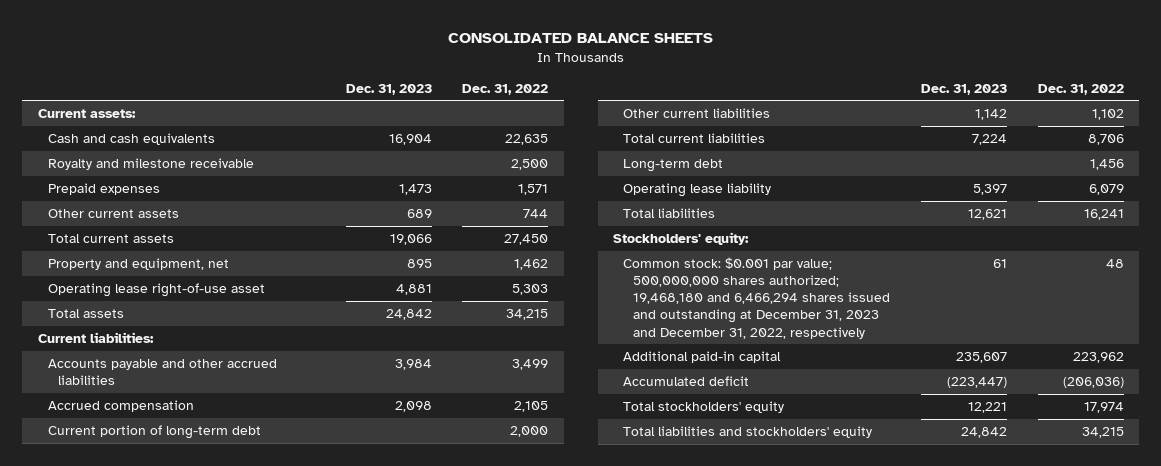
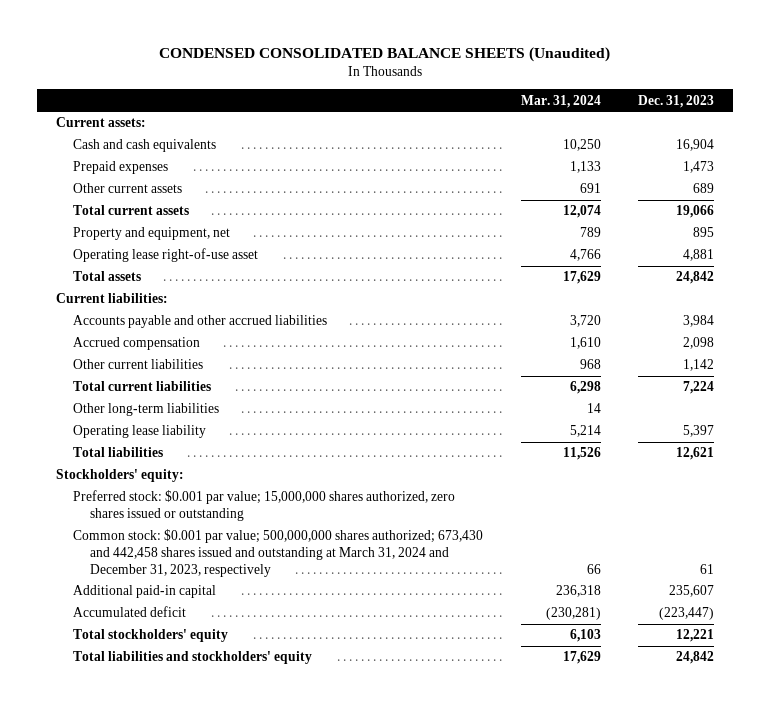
- CONSOLIDATED BALANCE SHEETS
+ CONDENSED CONSOLIDATED BALANCE SHEETS (Unaudited)
- | Dec. 31, 2023 | Dec. 31, 2022
+ | Mar. 31, 2024 | Dec. 31, 2023
- Royalty and milestone receivable | | 2,500
- Current portion of long-term debt | | 2,000
- Long-term debt | | 1,456
+ Other long-term liabilities | 14 |
- Common stock: $0.001 par value; 500,000,000 shares authorized; 19,468,180 and 6,466,294 shares issued and outstanding at December 31, 2023 and December 31, 2022, respectively | 61 | 48
+ Preferred stock: $0.001 par value; 15,000,000 shares authorized, zero shares issued or outstanding
+ Common stock: $0.001 par value; 500,000,000 shares authorized; 673,430 and 442,458 shares issued and outstanding at March 31, 2024 and December 31, 2023, respectively | 66 | 61

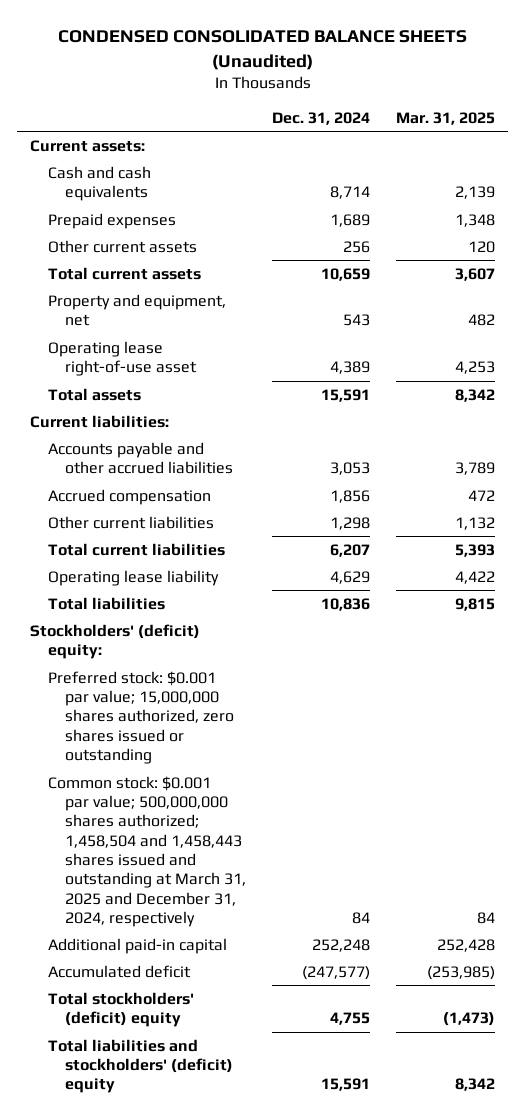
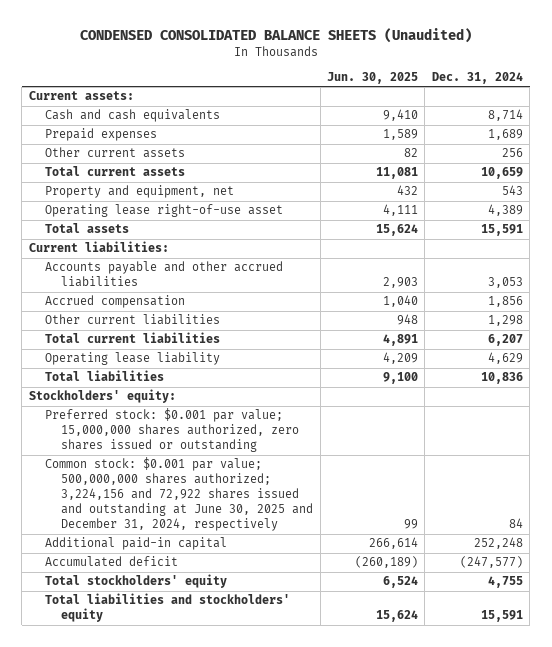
- | Dec. 31, 2024 | Mar. 31, 2025
+ | Jun. 30, 2025 | Dec. 31, 2024
- Stockholders' (deficit) equity:
+ Stockholders' equity:
- Common stock: $0.001 par value; 500,000,000 shares authorized; 1,458,504 and 1,458,443 shares issued and outstanding at March 31, 2025 and December 31, 2024, respectively | 84 | 84
+ Common stock: $0.001 par value; 500,000,000 shares authorized; 3,224,156 and 72,922 shares issued and outstanding at June 30, 2025 and December 31, 2024, respectively | 99 | 84
- Total stockholders' (deficit) equity | 4,755 | (1,473)
- Total liabilities and stockholders' (deficit) equity | 15,591 | 8,342
+ Total stockholders' equity | 6,524 | 4,755
+ Total liabilities and stockholders' equity | 15,624 | 15,591

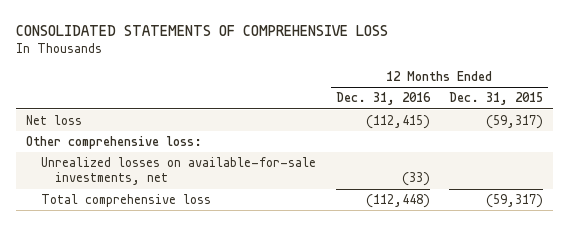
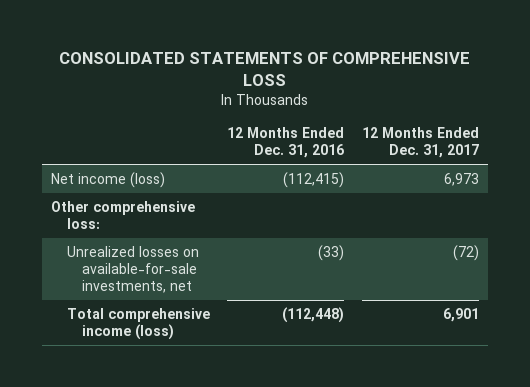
- | 12 Months Ended Dec. 31, 2016 | 12 Months Ended Dec. 31, 2015
+ | 12 Months Ended Dec. 31, 2016 | 12 Months Ended Dec. 31, 2017
- Net loss | (112,415) | (59,317)
+ Net income (loss) | (112,415) | 6,973
- Total comprehensive loss | (112,448) | (59,317)
+ Total comprehensive income (loss) | (112,448) | 6,901

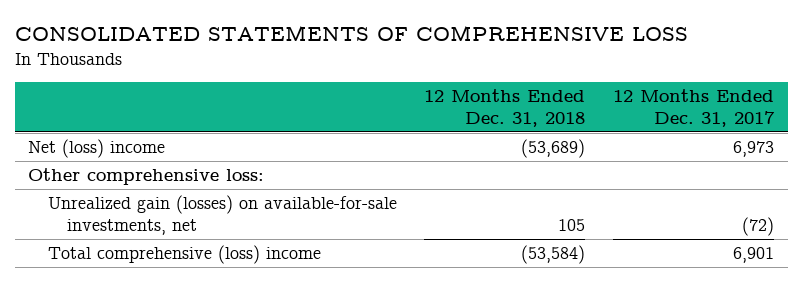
- | 12 Months Ended Dec. 31, 2016 | 12 Months Ended Dec. 31, 2017
+ | 12 Months Ended Dec. 31, 2018 | 12 Months Ended Dec. 31, 2017
- Net income (loss) | (112,415) | 6,973
+ Net (loss) income | (53,689) | 6,973
- Unrealized losses on available-for-sale investments, net | (33) | (72)
- Total comprehensive income (loss) | (112,448) | 6,901
+ Unrealized gain (losses) on available-for-sale investments, net | 105 | (72)
+ Total comprehensive (loss) income | (53,584) | 6,901

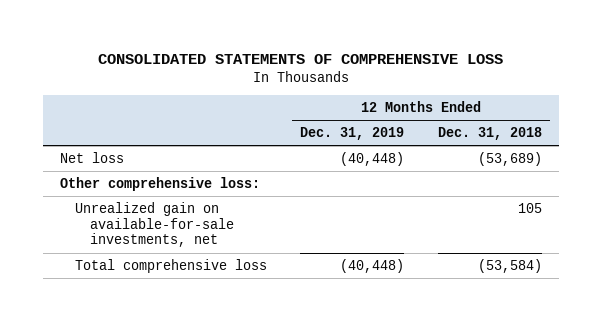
- | 12 Months Ended Dec. 31, 2018 | 12 Months Ended Dec. 31, 2017
+ | 12 Months Ended Dec. 31, 2019 | 12 Months Ended Dec. 31, 2018
- Net (loss) income | (53,689) | 6,973
+ Net loss | (40,448) | (53,689)
- Unrealized gain (losses) on available-for-sale investments, net | 105 | (72)
- Total comprehensive (loss) income | (53,584) | 6,901
+ Unrealized gain on available-for-sale investments, net | | 105
+ Total comprehensive loss | (40,448) | (53,584)

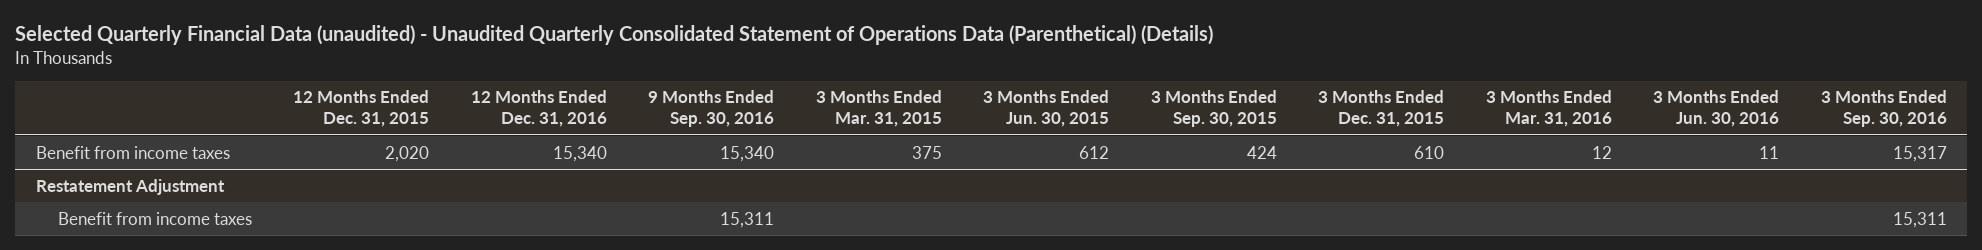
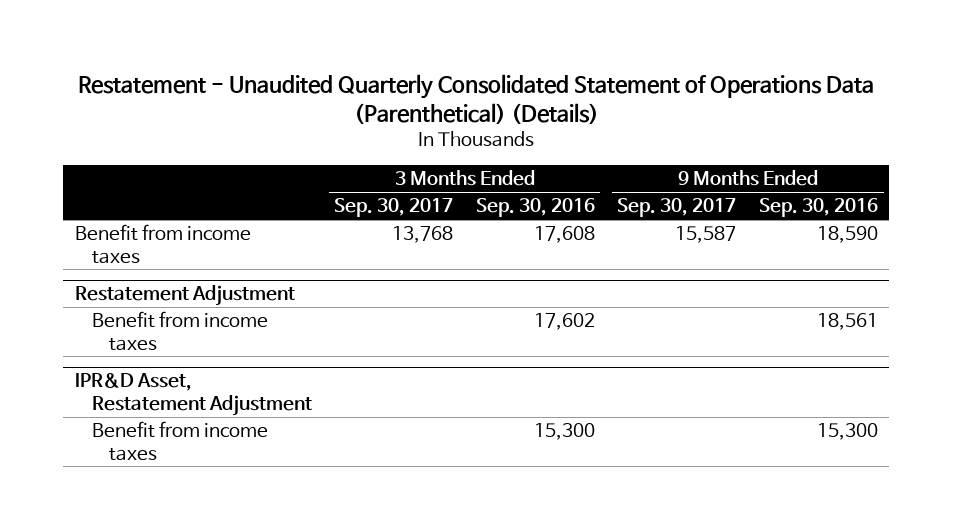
- Selected Quarterly Financial Data (unaudited) - Unaudited Quarterly Consolidated Statement of Operations Data (Parenthetical) (Details)
+ Restatement - Unaudited Quarterly Consolidated Statement of Operations Data (Parenthetical) (Details)
- | 12 Months Ended Dec. 31, 2015 | 12 Months Ended Dec. 31, 2016 | 9 Months Ended Sep. 30, 2016 | 3 Months Ended Mar. 31, 2015 | 3 Months Ended Jun. 30, 2015 | 3 Months Ended Sep. 30, 2015 | 3 Months Ended Dec. 31, 2015 | 3 Months Ended Mar. 31, 2016 | 3 Months Ended Jun. 30, 2016 | 3 Months Ended Sep. 30, 2016
+ | 3 Months Ended Sep. 30, 2017 | 3 Months Ended Sep. 30, 2016 | 9 Months Ended Sep. 30, 2017 | 9 Months Ended Sep. 30, 2016
- Benefit from income taxes | 2,020 | 15,340 | 15,340 | 375 | 612 | 424 | 610 | 12 | 11 | 15,317
+ Benefit from income taxes | 13,768 | 17,608 | 15,587 | 18,590
@ Restatement Adjustment
- Benefit from income taxes | | | 15,311 | | | | | | | 15,311
+ Benefit from income taxes | | 17,602 | | 18,561
+ IPR&D Asset, Restatement Adjustment
+ Benefit from income taxes | | 15,300 | | 15,300

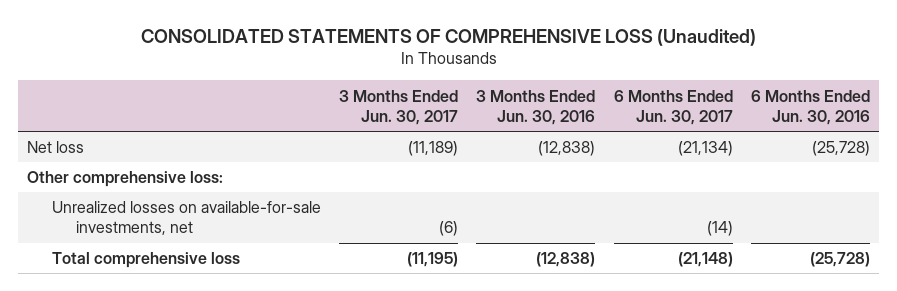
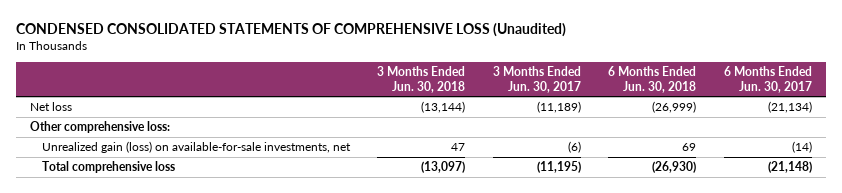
- CONSOLIDATED STATEMENTS OF COMPREHENSIVE LOSS (Unaudited)
+ CONDENSED CONSOLIDATED STATEMENTS OF COMPREHENSIVE LOSS (Unaudited)
- | 3 Months Ended Jun. 30, 2017 | 3 Months Ended Jun. 30, 2016 | 6 Months Ended Jun. 30, 2017 | 6 Months Ended Jun. 30, 2016
+ | 3 Months Ended Jun. 30, 2018 | 3 Months Ended Jun. 30, 2017 | 6 Months Ended Jun. 30, 2018 | 6 Months Ended Jun. 30, 2017
- Unrealized losses on available-for-sale investments, net | (6) | | (14) |
+ Unrealized gain (loss) on available-for-sale investments, net | 47 | (6) | 69 | (14)

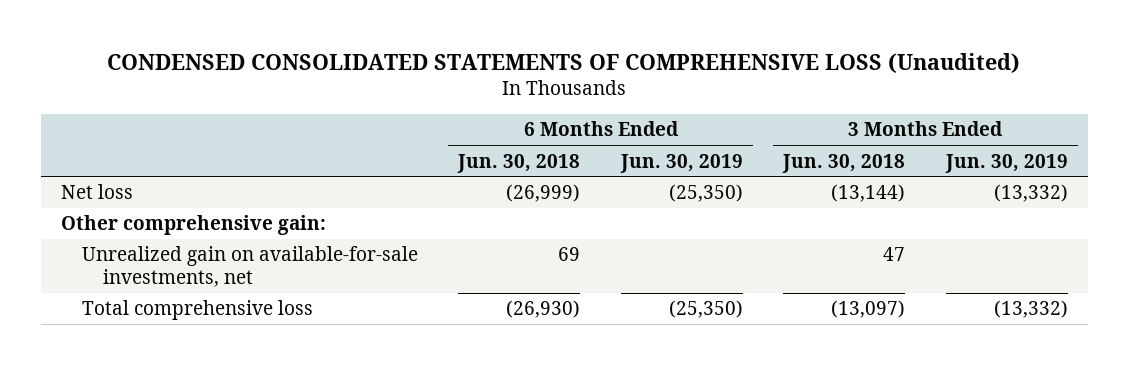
- | 3 Months Ended Jun. 30, 2018 | 3 Months Ended Jun. 30, 2017 | 6 Months Ended Jun. 30, 2018 | 6 Months Ended Jun. 30, 2017
+ | 6 Months Ended Jun. 30, 2018 | 6 Months Ended Jun. 30, 2019 | 3 Months Ended Jun. 30, 2018 | 3 Months Ended Jun. 30, 2019
- Other comprehensive loss:
- Unrealized gain (loss) on available-for-sale investments, net | 47 | (6) | 69 | (14)
+ Other comprehensive gain:
+ Unrealized gain on available-for-sale investments, net | 69 | | 47 |

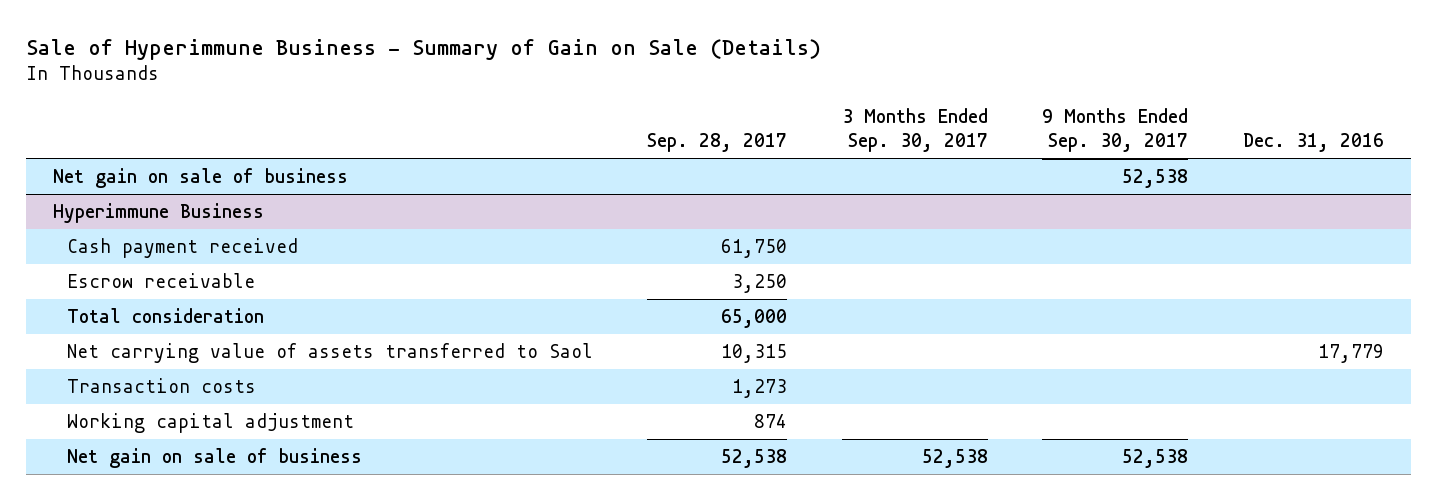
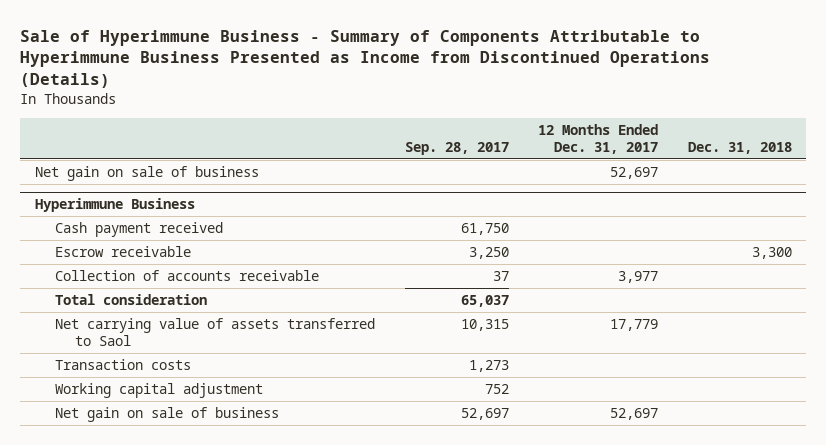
- Sale of Hyperimmune Business - Summary of Gain on Sale (Details)
+ Sale of Hyperimmune Business - Summary of Components Attributable to Hyperimmune Business Presented as Income from Discontinued Operations (Details)
- | Sep. 28, 2017 | 3 Months Ended Sep. 30, 2017 | 9 Months Ended Sep. 30, 2017 | Dec. 31, 2016
+ | Sep. 28, 2017 | 12 Months Ended Dec. 31, 2017 | Dec. 31, 2018
@ Hyperimmune Business
- Total consideration | 65,000 | | |
+ Collection of accounts receivable | 37 | 3,977 |
+ Total consideration | 65,037 | |
- Working capital adjustment | 874 | | |
- Net gain on sale of business | 52,538 | 52,538 | 52,538 |
+ Working capital adjustment | 752 | |
+ Net gain on sale of business | 52,697 | 52,697 |

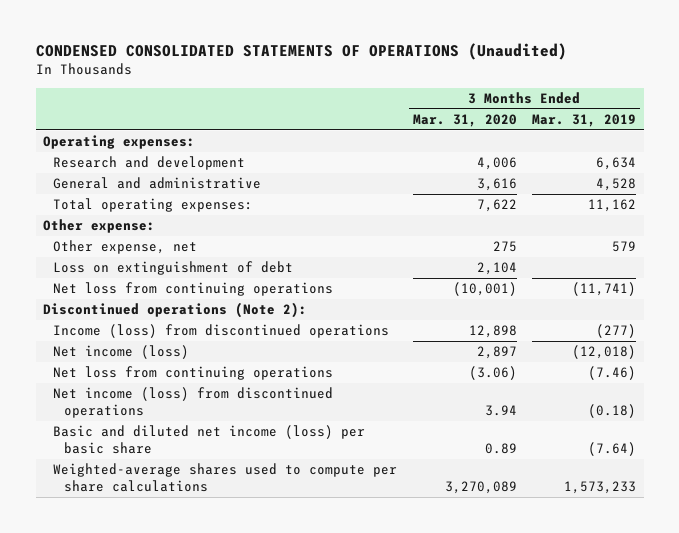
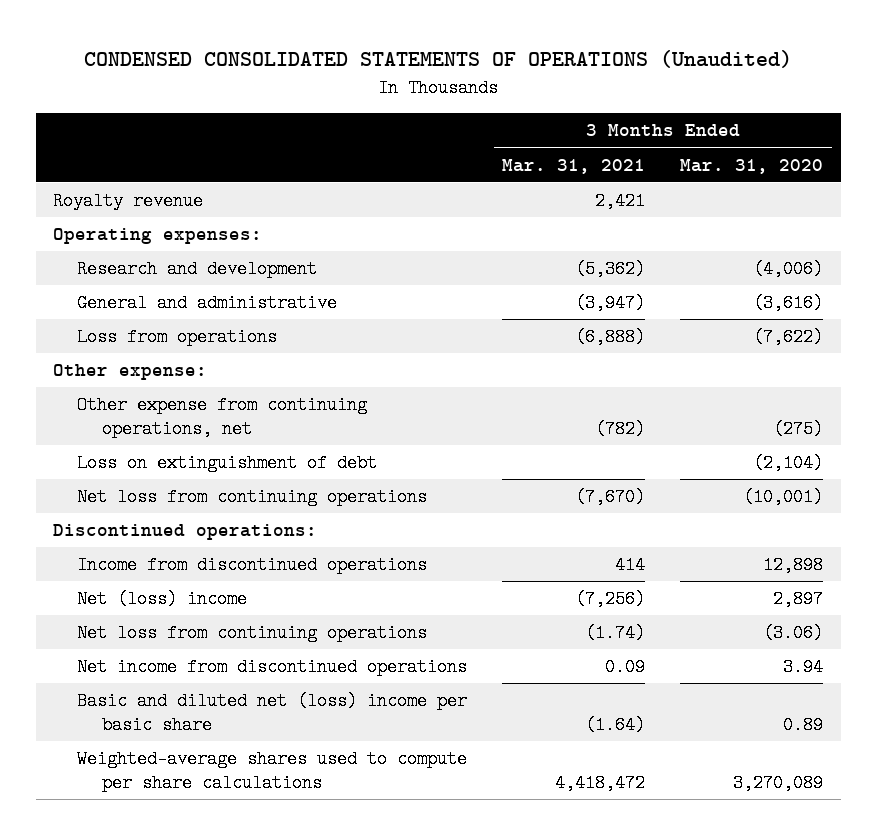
- | 3 Months Ended Mar. 31, 2020 | 3 Months Ended Mar. 31, 2019
+ | 3 Months Ended Mar. 31, 2021 | 3 Months Ended Mar. 31, 2020
+ Royalty revenue | 2,421 |
- Research and development | 4,006 | 6,634
- General and administrative | 3,616 | 4,528
- Total operating expenses: | 7,622 | 11,162
+ Research and development | (5,362) | (4,006)
+ General and administrative | (3,947) | (3,616)
+ Loss from operations | (6,888) | (7,622)
- Other expense, net | 275 | 579
- Loss on extinguishment of debt | 2,104 |
+ Other expense from continuing operations, net | (782) | (275)
+ Loss on extinguishment of debt | | (2,104)
- Discontinued operations (Note 2):
- Income (loss) from discontinued operations | 12,898 | (277)
- Net income (loss) | 2,897 | (12,018)
+ Discontinued operations:
+ Income from discontinued operations | 414 | 12,898
+ Net (loss) income | (7,256) | 2,897
- Net income (loss) from discontinued operations | 3.94 | (0.18)
- Basic and diluted net income (loss) per basic share | 0.89 | (7.64)
+ Net income from discontinued operations | 0.09 | 3.94
+ Basic and diluted net (loss) income per basic share | (1.64) | 0.89

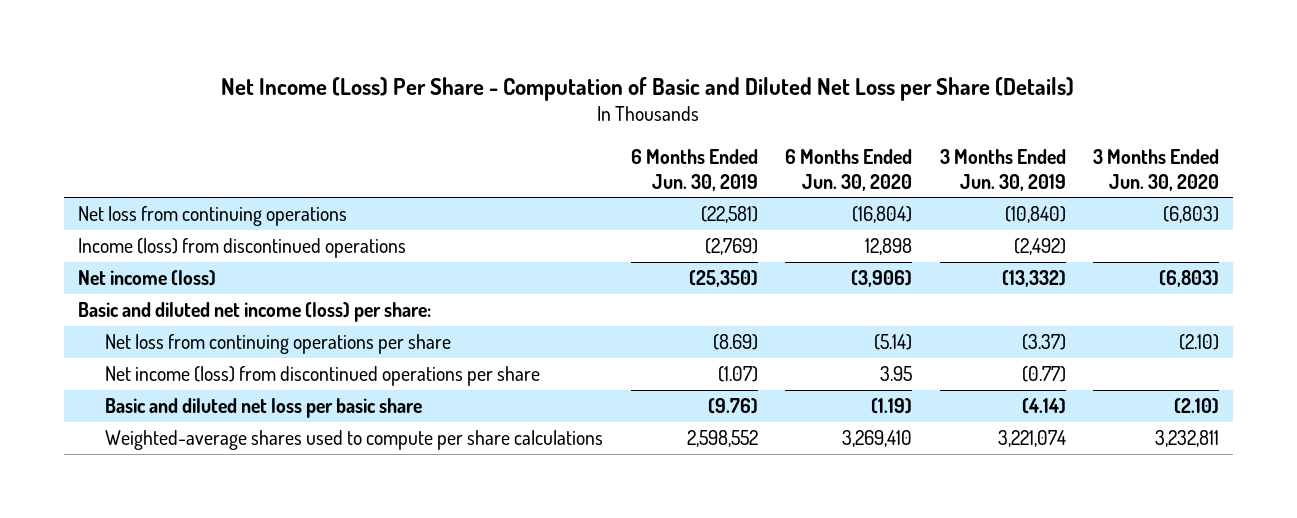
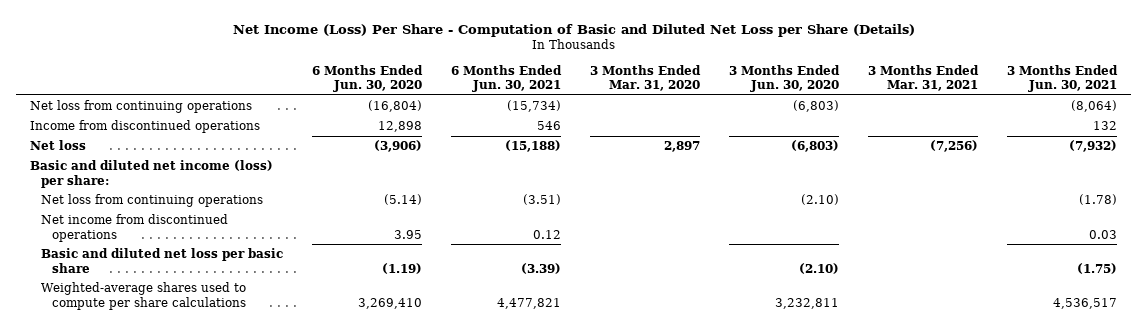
- | 6 Months Ended Jun. 30, 2019 | 6 Months Ended Jun. 30, 2020 | 3 Months Ended Jun. 30, 2019 | 3 Months Ended Jun. 30, 2020
+ | 6 Months Ended Jun. 30, 2020 | 6 Months Ended Jun. 30, 2021 | 3 Months Ended Mar. 31, 2020 | 3 Months Ended Jun. 30, 2020 | 3 Months Ended Mar. 31, 2021 | 3 Months Ended Jun. 30, 2021
- Income (loss) from discontinued operations | (2,769) | 12,898 | (2,492) |
- Net income (loss) | (25,350) | (3,906) | (13,332) | (6,803)
+ Income from discontinued operations | 12,898 | 546 | | | | 132
+ Net loss | (3,906) | (15,188) | 2,897 | (6,803) | (7,256) | (7,932)
- Net loss from continuing operations per share | (8.69) | (5.14) | (3.37) | (2.10)
- Net income (loss) from discontinued operations per share | (1.07) | 3.95 | (0.77) |
+ Net loss from continuing operations | (5.14) | (3.51) | | (2.10) | | (1.78)
+ Net income from discontinued operations | 3.95 | 0.12 | | | | 0.03

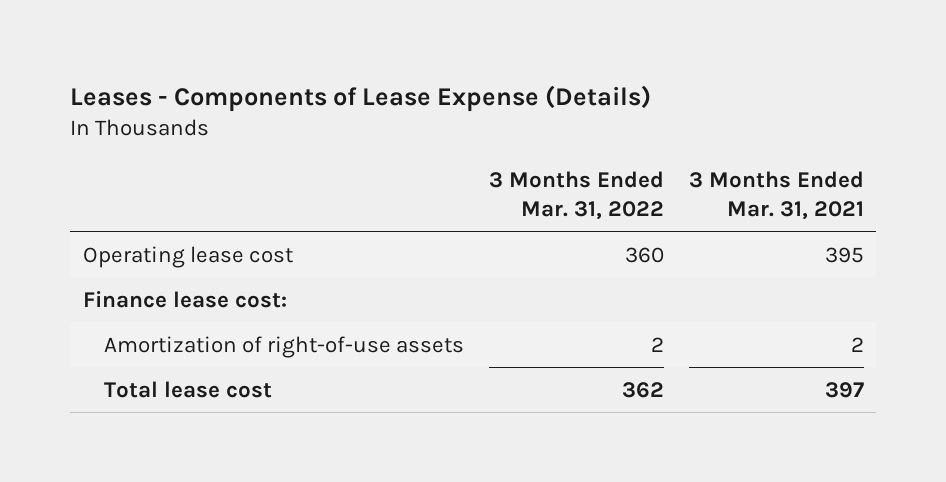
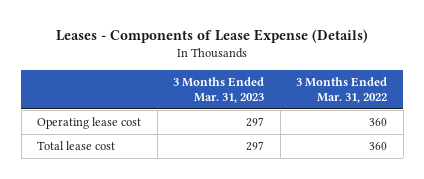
- | 3 Months Ended Mar. 31, 2022 | 3 Months Ended Mar. 31, 2021
+ | 3 Months Ended Mar. 31, 2023 | 3 Months Ended Mar. 31, 2022
- Finance lease cost:
- Amortization of right-of-use assets | 2 | 2
- Total lease cost | 362 | 397
+ Total lease cost | 297 | 360

